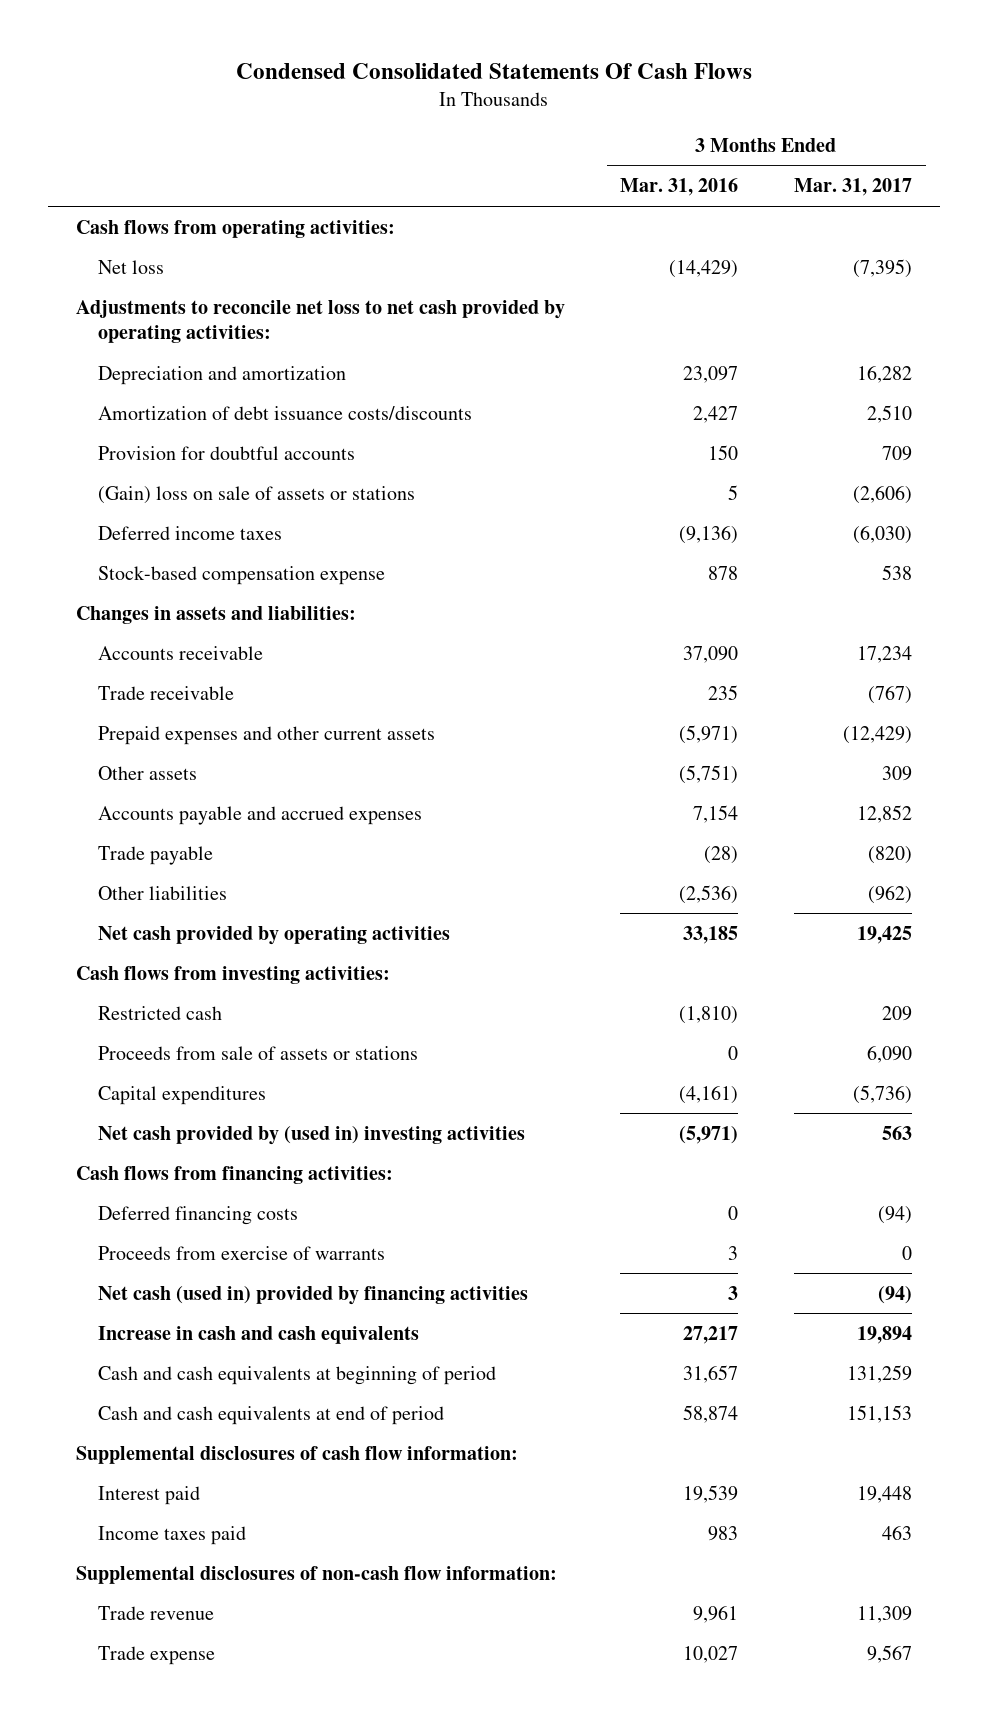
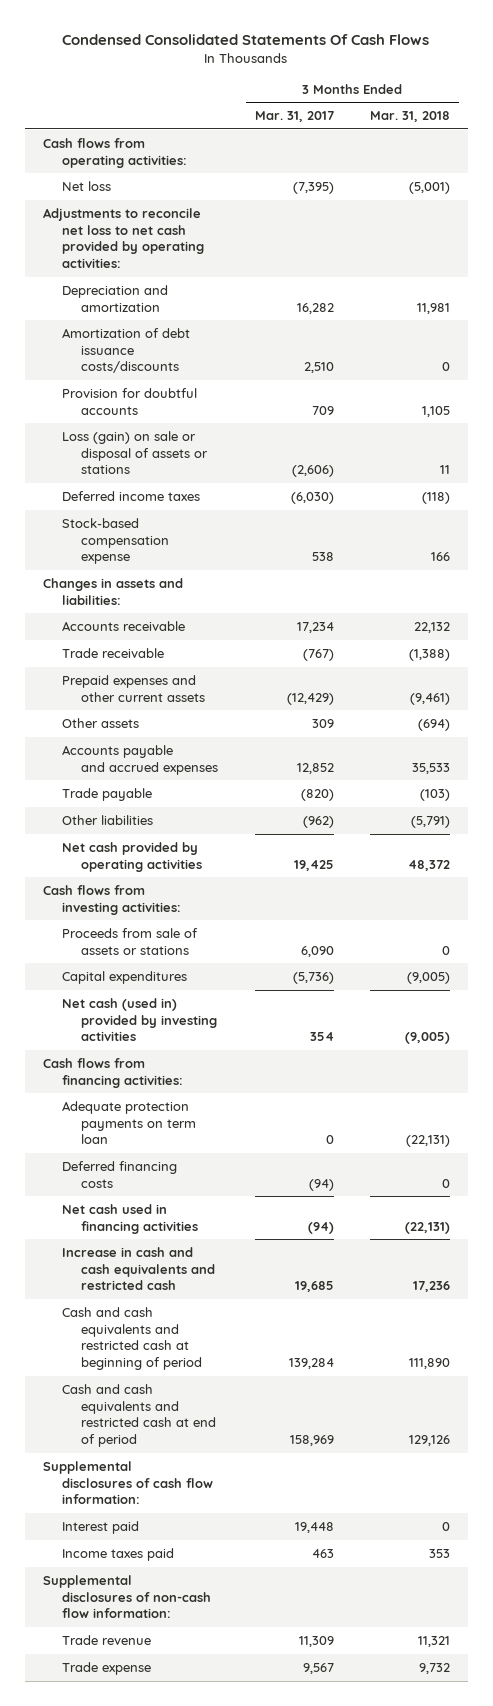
- | 3 Months Ended Mar. 31, 2016 | 3 Months Ended Mar. 31, 2017
+ | 3 Months Ended Mar. 31, 2017 | 3 Months Ended Mar. 31, 2018
- (Gain) loss on sale of assets or stations | 5 | (2,606)
+ Loss (gain) on sale or disposal of assets or stations | (2,606) | 11
- Restricted cash | (1,810) | 209
- Net cash provided by (used in) investing activities | (5,971) | 563
+ Net cash (used in) provided by investing activities | 354 | (9,005)
+ Adequate protection payments on term loan | 0 | (22,131)
- Proceeds from exercise of warrants | 3 | 0
- Net cash (used in) provided by financing activities | 3 | (94)
- Increase in cash and cash equivalents | 27,217 | 19,894
- Cash and cash equivalents at beginning of period | 31,657 | 131,259
- Cash and cash equivalents at end of period | 58,874 | 151,153
+ Net cash used in financing activities | (94) | (22,131)
+ Increase in cash and cash equivalents and restricted cash | 19,685 | 17,236
+ Cash and cash equivalents and restricted cash at beginning of period | 139,284 | 111,890
+ Cash and cash equivalents and restricted cash at end of period | 158,969 | 129,126

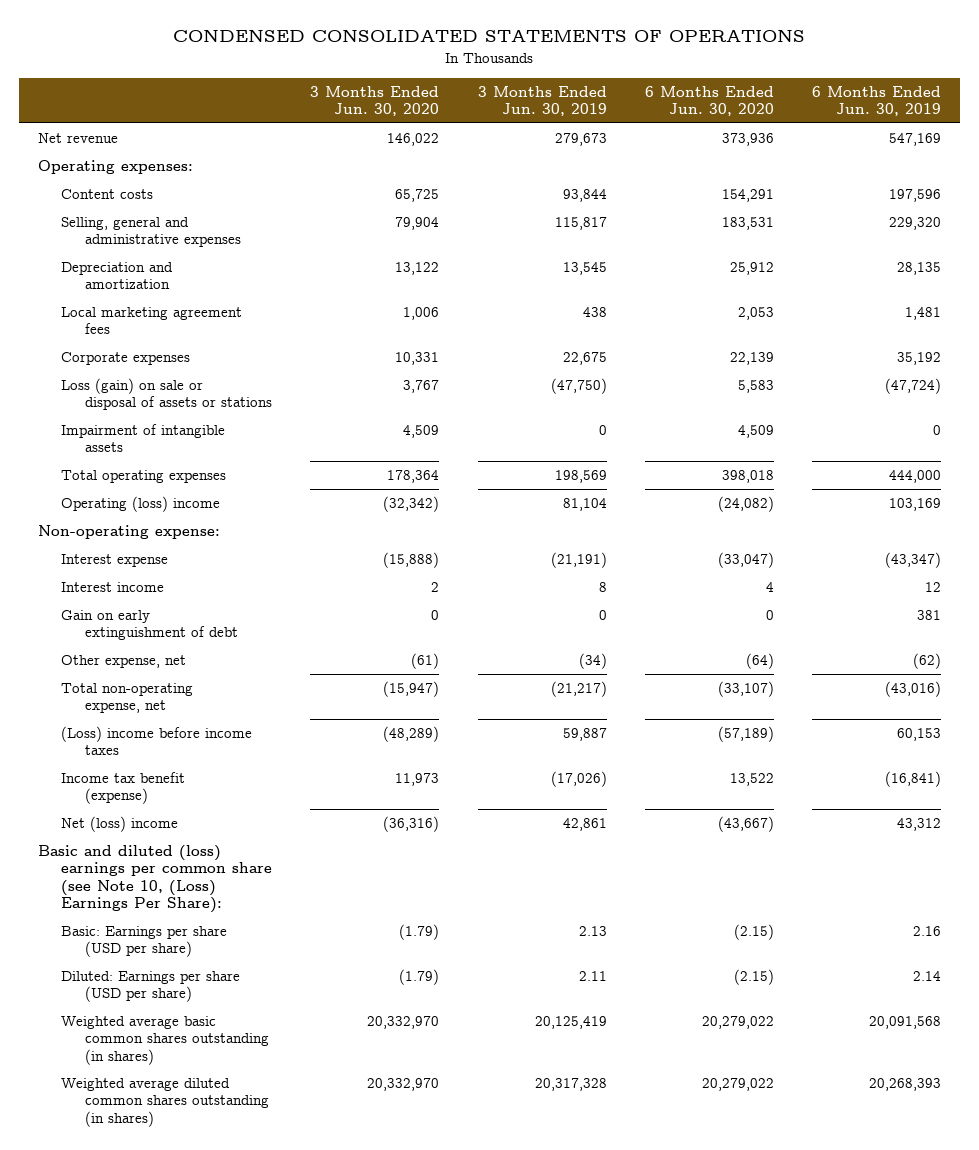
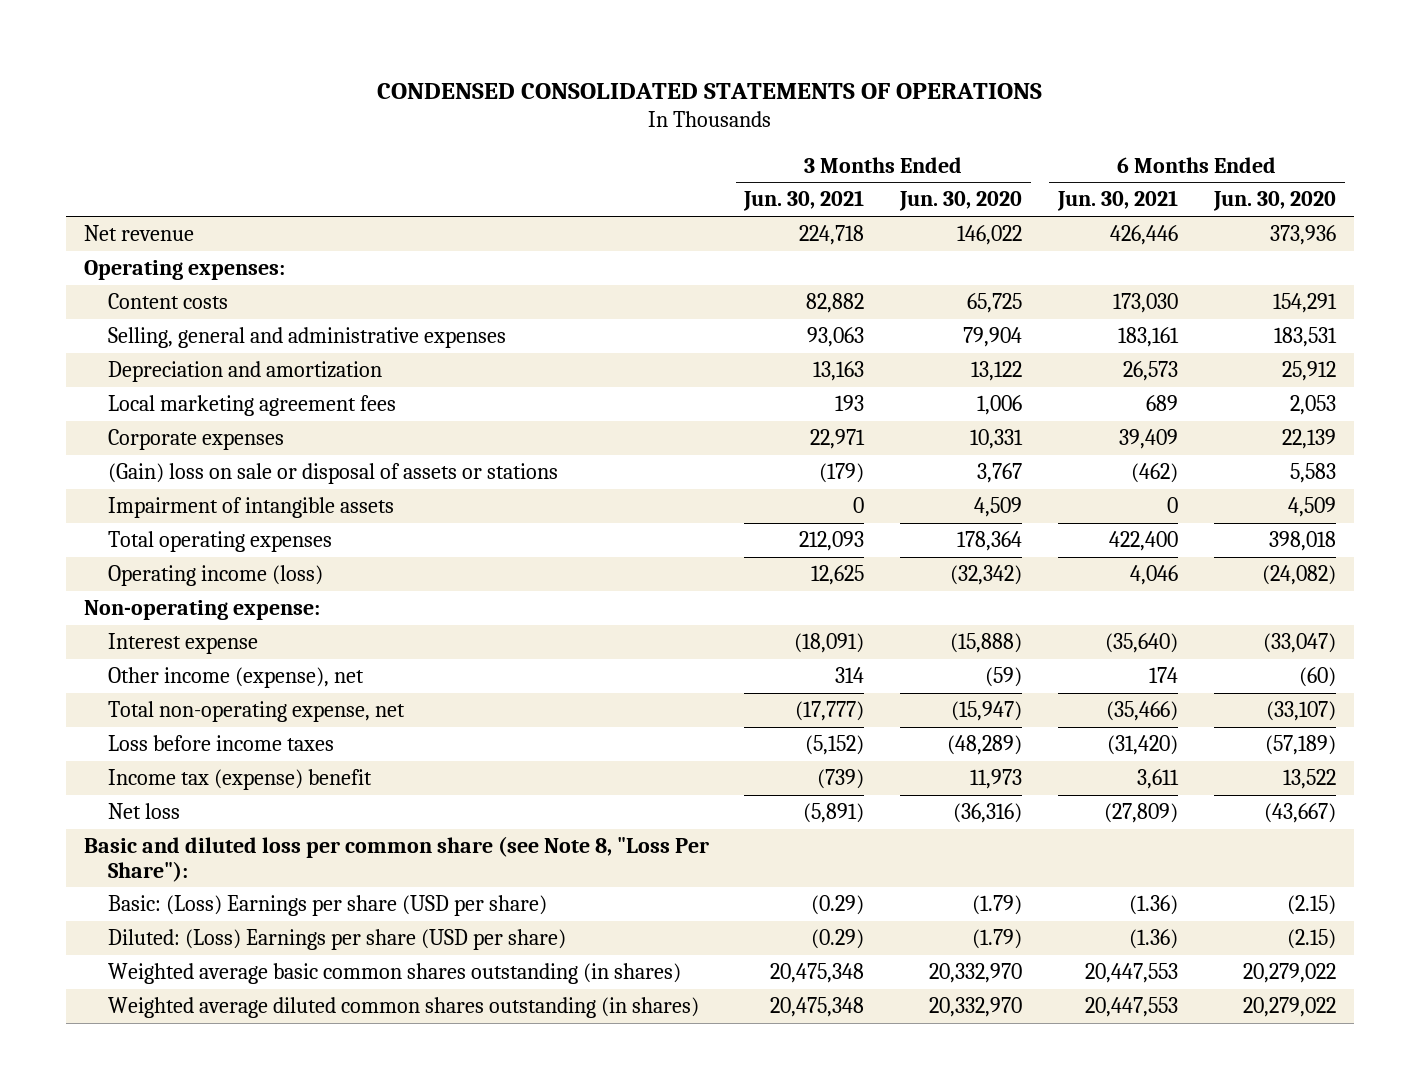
- | 3 Months Ended Jun. 30, 2020 | 3 Months Ended Jun. 30, 2019 | 6 Months Ended Jun. 30, 2020 | 6 Months Ended Jun. 30, 2019
+ | 3 Months Ended Jun. 30, 2021 | 3 Months Ended Jun. 30, 2020 | 6 Months Ended Jun. 30, 2021 | 6 Months Ended Jun. 30, 2020
- Loss (gain) on sale or disposal of assets or stations | 3,767 | (47,750) | 5,583 | (47,724)
+ (Gain) loss on sale or disposal of assets or stations | (179) | 3,767 | (462) | 5,583
- Operating (loss) income | (32,342) | 81,104 | (24,082) | 103,169
+ Operating income (loss) | 12,625 | (32,342) | 4,046 | (24,082)
- Interest income | 2 | 8 | 4 | 12
- Gain on early extinguishment of debt | 0 | 0 | 0 | 381
- Other expense, net | (61) | (34) | (64) | (62)
+ Other income (expense), net | 314 | (59) | 174 | (60)
- (Loss) income before income taxes | (48,289) | 59,887 | (57,189) | 60,153
- Income tax benefit (expense) | 11,973 | (17,026) | 13,522 | (16,841)
- Net (loss) income | (36,316) | 42,861 | (43,667) | 43,312
- Basic and diluted (loss) earnings per common share (see Note 10, (Loss) Earnings Per Share):
- Basic: Earnings per share (USD per share) | (1.79) | 2.13 | (2.15) | 2.16
- Diluted: Earnings per share (USD per share) | (1.79) | 2.11 | (2.15) | 2.14
+ Loss before income taxes | (5,152) | (48,289) | (31,420) | (57,189)
+ Income tax (expense) benefit | (739) | 11,973 | 3,611 | 13,522
+ Net loss | (5,891) | (36,316) | (27,809) | (43,667)
+ Basic and diluted loss per common share (see Note 8, "Loss Per Share"):
+ Basic: (Loss) Earnings per share (USD per share) | (0.29) | (1.79) | (1.36) | (2.15)
+ Diluted: (Loss) Earnings per share (USD per share) | (0.29) | (1.79) | (1.36) | (2.15)

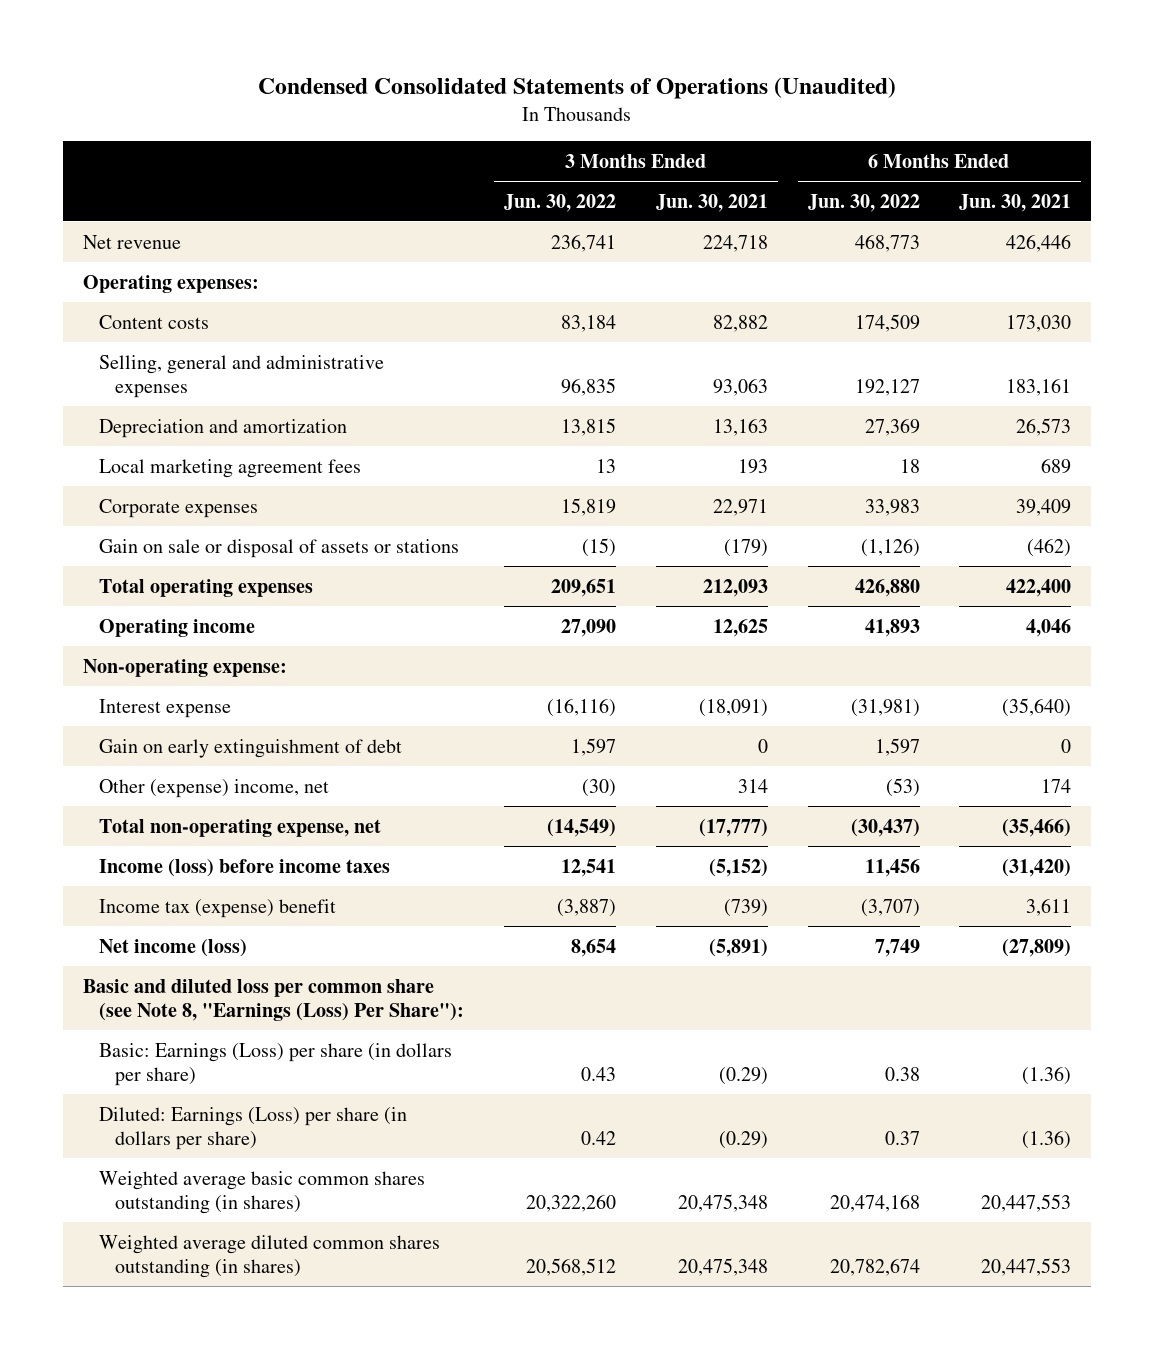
- CONDENSED CONSOLIDATED STATEMENTS OF OPERATIONS
+ Condensed Consolidated Statements of Operations (Unaudited)
- | 3 Months Ended Jun. 30, 2021 | 3 Months Ended Jun. 30, 2020 | 6 Months Ended Jun. 30, 2021 | 6 Months Ended Jun. 30, 2020
+ | 3 Months Ended Jun. 30, 2022 | 3 Months Ended Jun. 30, 2021 | 6 Months Ended Jun. 30, 2022 | 6 Months Ended Jun. 30, 2021
- (Gain) loss on sale or disposal of assets or stations | (179) | 3,767 | (462) | 5,583
- Impairment of intangible assets | 0 | 4,509 | 0 | 4,509
+ Gain on sale or disposal of assets or stations | (15) | (179) | (1,126) | (462)
- Operating income (loss) | 12,625 | (32,342) | 4,046 | (24,082)
+ Operating income | 27,090 | 12,625 | 41,893 | 4,046
- Other income (expense), net | 314 | (59) | 174 | (60)
+ Gain on early extinguishment of debt | 1,597 | 0 | 1,597 | 0
+ Other (expense) income, net | (30) | 314 | (53) | 174
- Loss before income taxes | (5,152) | (48,289) | (31,420) | (57,189)
+ Income (loss) before income taxes | 12,541 | (5,152) | 11,456 | (31,420)
- Net loss | (5,891) | (36,316) | (27,809) | (43,667)
- Basic and diluted loss per common share (see Note 8, "Loss Per Share"):
- Basic: (Loss) Earnings per share (USD per share) | (0.29) | (1.79) | (1.36) | (2.15)
- Diluted: (Loss) Earnings per share (USD per share) | (0.29) | (1.79) | (1.36) | (2.15)
+ Net income (loss) | 8,654 | (5,891) | 7,749 | (27,809)
+ Basic and diluted loss per common share (see Note 8, "Earnings (Loss) Per Share"):
+ Basic: Earnings (Loss) per share (in dollars per share) | 0.43 | (0.29) | 0.38 | (1.36)
+ Diluted: Earnings (Loss) per share (in dollars per share) | 0.42 | (0.29) | 0.37 | (1.36)

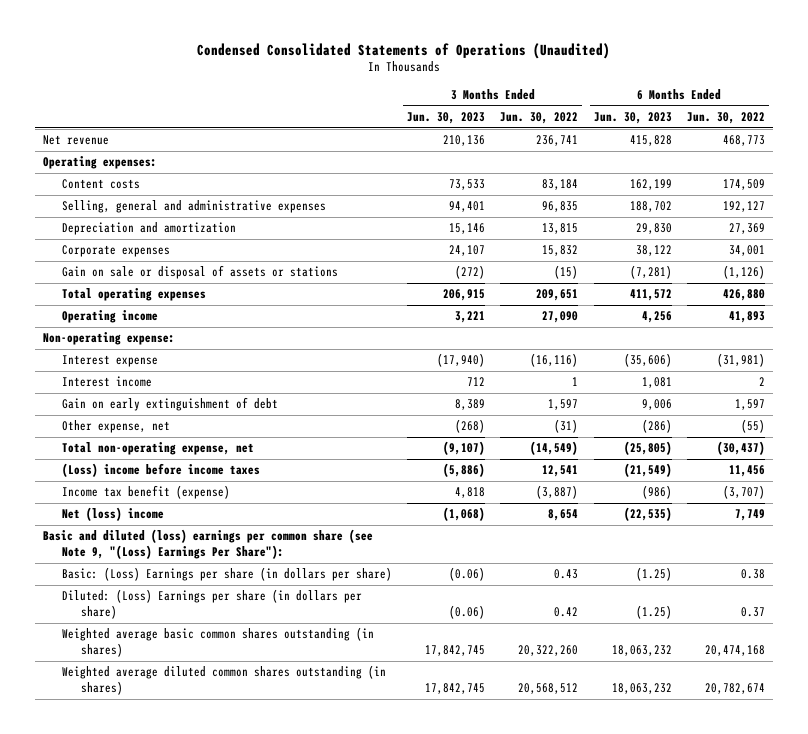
- | 3 Months Ended Jun. 30, 2022 | 3 Months Ended Jun. 30, 2021 | 6 Months Ended Jun. 30, 2022 | 6 Months Ended Jun. 30, 2021
+ | 3 Months Ended Jun. 30, 2023 | 3 Months Ended Jun. 30, 2022 | 6 Months Ended Jun. 30, 2023 | 6 Months Ended Jun. 30, 2022
- Local marketing agreement fees | 13 | 193 | 18 | 689
- Corporate expenses | 15,819 | 22,971 | 33,983 | 39,409
+ Corporate expenses | 24,107 | 15,832 | 38,122 | 34,001
+ Interest income | 712 | 1 | 1,081 | 2
- Other (expense) income, net | (30) | 314 | (53) | 174
+ Other expense, net | (268) | (31) | (286) | (55)
- Income (loss) before income taxes | 12,541 | (5,152) | 11,456 | (31,420)
- Income tax (expense) benefit | (3,887) | (739) | (3,707) | 3,611
- Net income (loss) | 8,654 | (5,891) | 7,749 | (27,809)
- Basic and diluted loss per common share (see Note 8, "Earnings (Loss) Per Share"):
- Basic: Earnings (Loss) per share (in dollars per share) | 0.43 | (0.29) | 0.38 | (1.36)
- Diluted: Earnings (Loss) per share (in dollars per share) | 0.42 | (0.29) | 0.37 | (1.36)
+ (Loss) income before income taxes | (5,886) | 12,541 | (21,549) | 11,456
+ Income tax benefit (expense) | 4,818 | (3,887) | (986) | (3,707)
+ Net (loss) income | (1,068) | 8,654 | (22,535) | 7,749
+ Basic and diluted (loss) earnings per common share (see Note 9, "(Loss) Earnings Per Share"):
+ Basic: (Loss) Earnings per share (in dollars per share) | (0.06) | 0.43 | (1.25) | 0.38
+ Diluted: (Loss) Earnings per share (in dollars per share) | (0.06) | 0.42 | (1.25) | 0.37

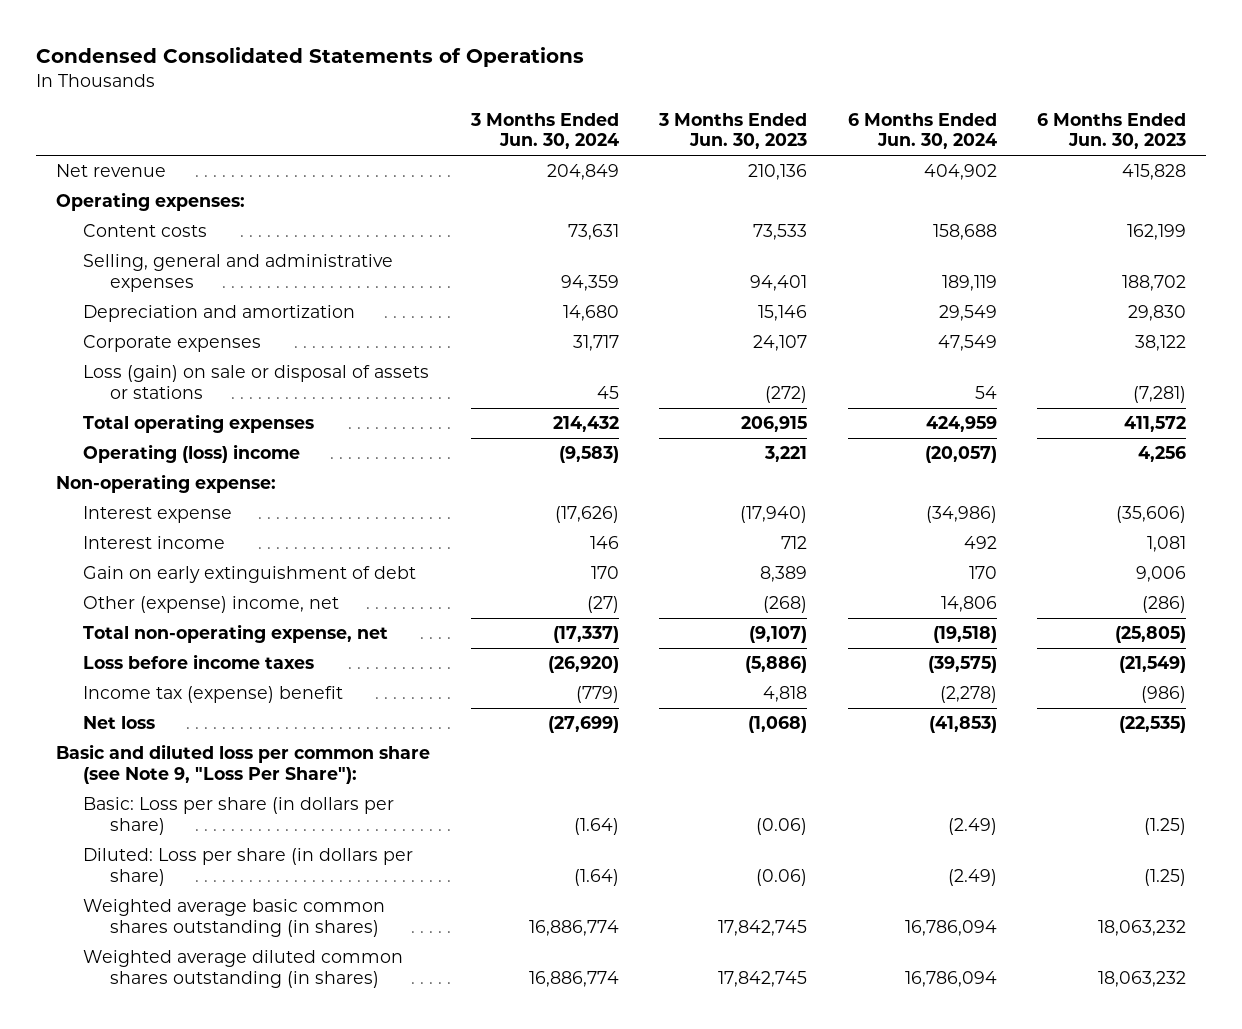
- Condensed Consolidated Statements of Operations (Unaudited)
+ Condensed Consolidated Statements of Operations
- | 3 Months Ended Jun. 30, 2023 | 3 Months Ended Jun. 30, 2022 | 6 Months Ended Jun. 30, 2023 | 6 Months Ended Jun. 30, 2022
+ | 3 Months Ended Jun. 30, 2024 | 3 Months Ended Jun. 30, 2023 | 6 Months Ended Jun. 30, 2024 | 6 Months Ended Jun. 30, 2023
- Gain on sale or disposal of assets or stations | (272) | (15) | (7,281) | (1,126)
+ Loss (gain) on sale or disposal of assets or stations | 45 | (272) | 54 | (7,281)
- Operating income | 3,221 | 27,090 | 4,256 | 41,893
+ Operating (loss) income | (9,583) | 3,221 | (20,057) | 4,256
- Other expense, net | (268) | (31) | (286) | (55)
+ Other (expense) income, net | (27) | (268) | 14,806 | (286)
- (Loss) income before income taxes | (5,886) | 12,541 | (21,549) | 11,456
- Income tax benefit (expense) | 4,818 | (3,887) | (986) | (3,707)
- Net (loss) income | (1,068) | 8,654 | (22,535) | 7,749
- Basic and diluted (loss) earnings per common share (see Note 9, "(Loss) Earnings Per Share"):
- Basic: (Loss) Earnings per share (in dollars per share) | (0.06) | 0.43 | (1.25) | 0.38
- Diluted: (Loss) Earnings per share (in dollars per share) | (0.06) | 0.42 | (1.25) | 0.37
+ Loss before income taxes | (26,920) | (5,886) | (39,575) | (21,549)
+ Income tax (expense) benefit | (779) | 4,818 | (2,278) | (986)
+ Net loss | (27,699) | (1,068) | (41,853) | (22,535)
+ Basic and diluted loss per common share (see Note 9, "Loss Per Share"):
+ Basic: Loss per share (in dollars per share) | (1.64) | (0.06) | (2.49) | (1.25)
+ Diluted: Loss per share (in dollars per share) | (1.64) | (0.06) | (2.49) | (1.25)

